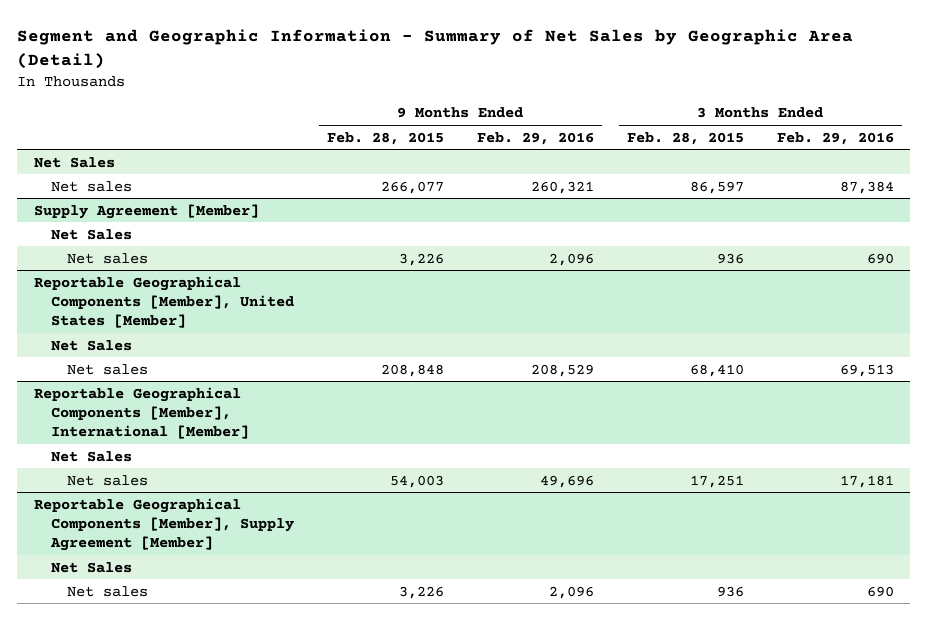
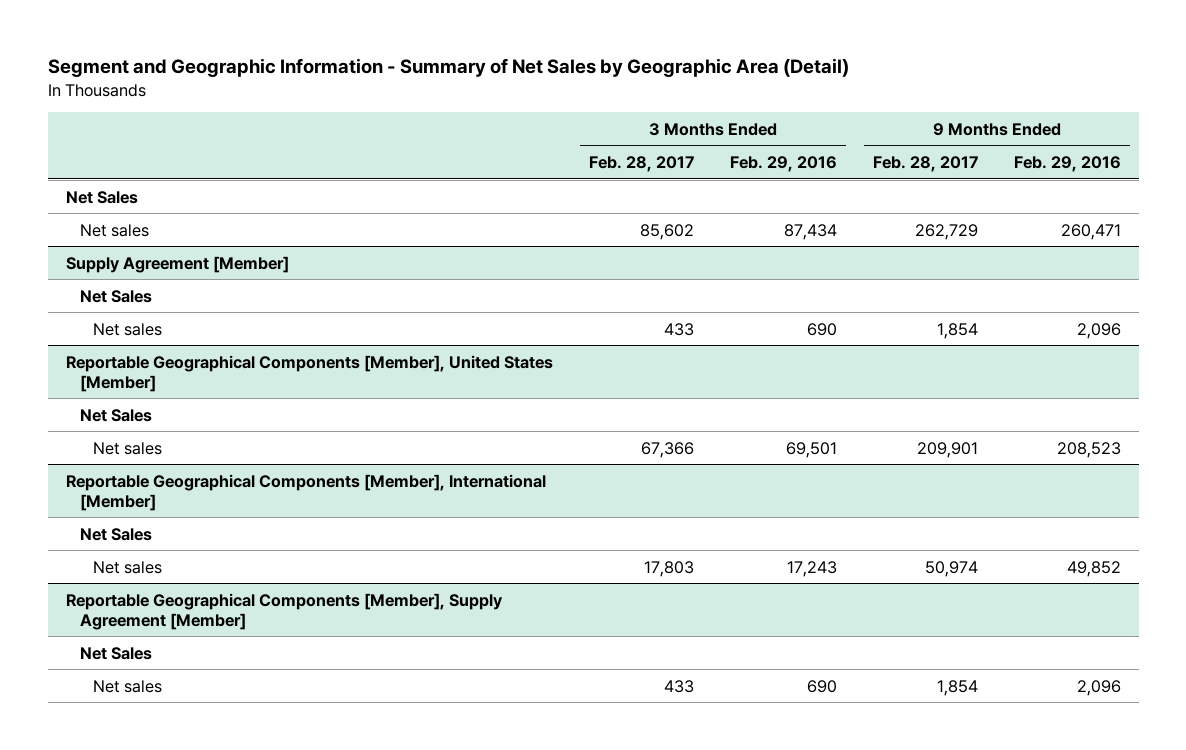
- | 9 Months Ended Feb. 28, 2015 | 9 Months Ended Feb. 29, 2016 | 3 Months Ended Feb. 28, 2015 | 3 Months Ended Feb. 29, 2016
+ | 3 Months Ended Feb. 28, 2017 | 3 Months Ended Feb. 29, 2016 | 9 Months Ended Feb. 28, 2017 | 9 Months Ended Feb. 29, 2016
- Net sales | 266,077 | 260,321 | 86,597 | 87,384
+ Net sales | 85,602 | 87,434 | 262,729 | 260,471
@ Reportable Geographical Components [Member], United States [Member]
- Net sales | 208,848 | 208,529 | 68,410 | 69,513
+ Net sales | 67,366 | 69,501 | 209,901 | 208,523
@ Reportable Geographical Components [Member], International [Member]
- Net sales | 54,003 | 49,696 | 17,251 | 17,181
+ Net sales | 17,803 | 17,243 | 50,974 | 49,852

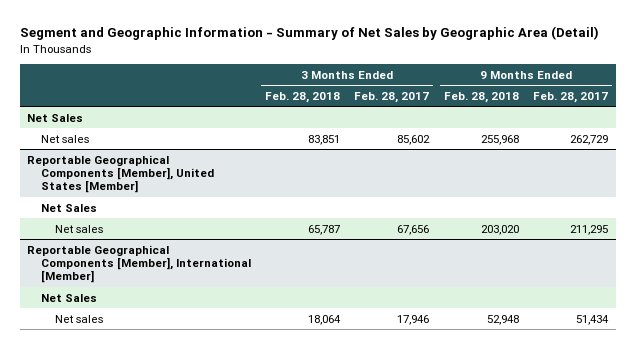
- | 3 Months Ended Feb. 28, 2017 | 3 Months Ended Feb. 29, 2016 | 9 Months Ended Feb. 28, 2017 | 9 Months Ended Feb. 29, 2016
+ | 3 Months Ended Feb. 28, 2018 | 3 Months Ended Feb. 28, 2017 | 9 Months Ended Feb. 28, 2018 | 9 Months Ended Feb. 28, 2017
- Supply Agreement [Member]
- Net Sales
- Net sales | 433 | 690 | 1,854 | 2,096
@ Reportable Geographical Components [Member], United States [Member]
- Net sales | 67,366 | 69,501 | 209,901 | 208,523
+ Net sales | 65,787 | 67,656 | 203,020 | 211,295
@ Reportable Geographical Components [Member], International [Member]
- Net sales | 17,803 | 17,243 | 50,974 | 49,852
- Reportable Geographical Components [Member], Supply Agreement [Member]
- Net Sales
- Net sales | 433 | 690 | 1,854 | 2,096
@ Reportable Geographical Components [Member], International [Member]
+ Net sales | 18,064 | 17,946 | 52,948 | 51,434

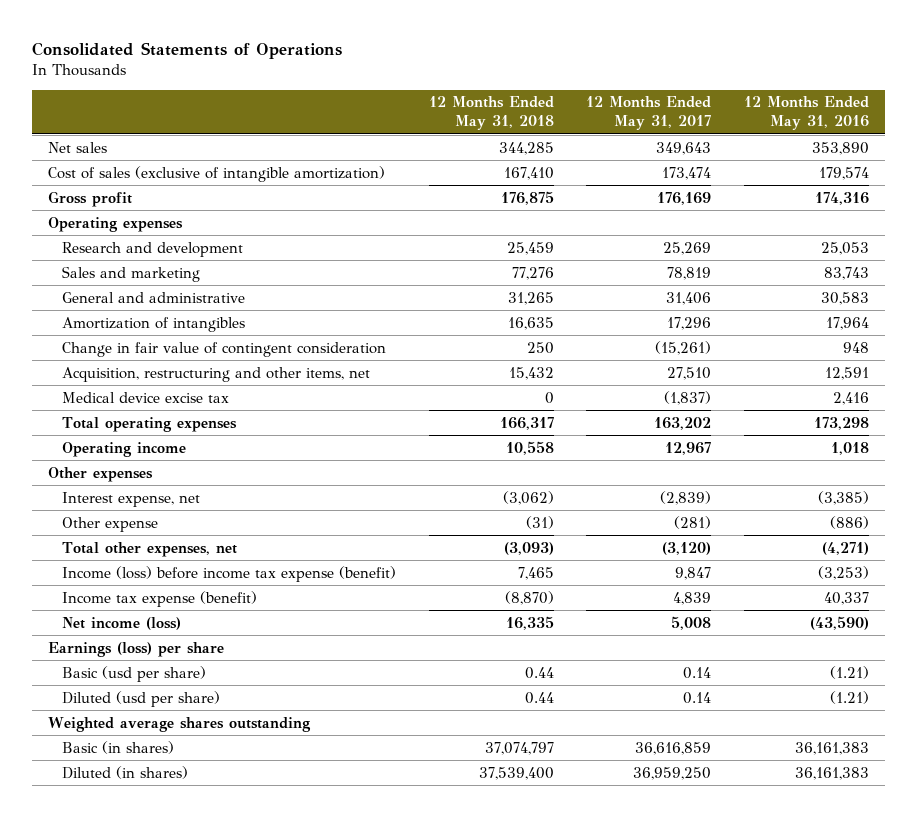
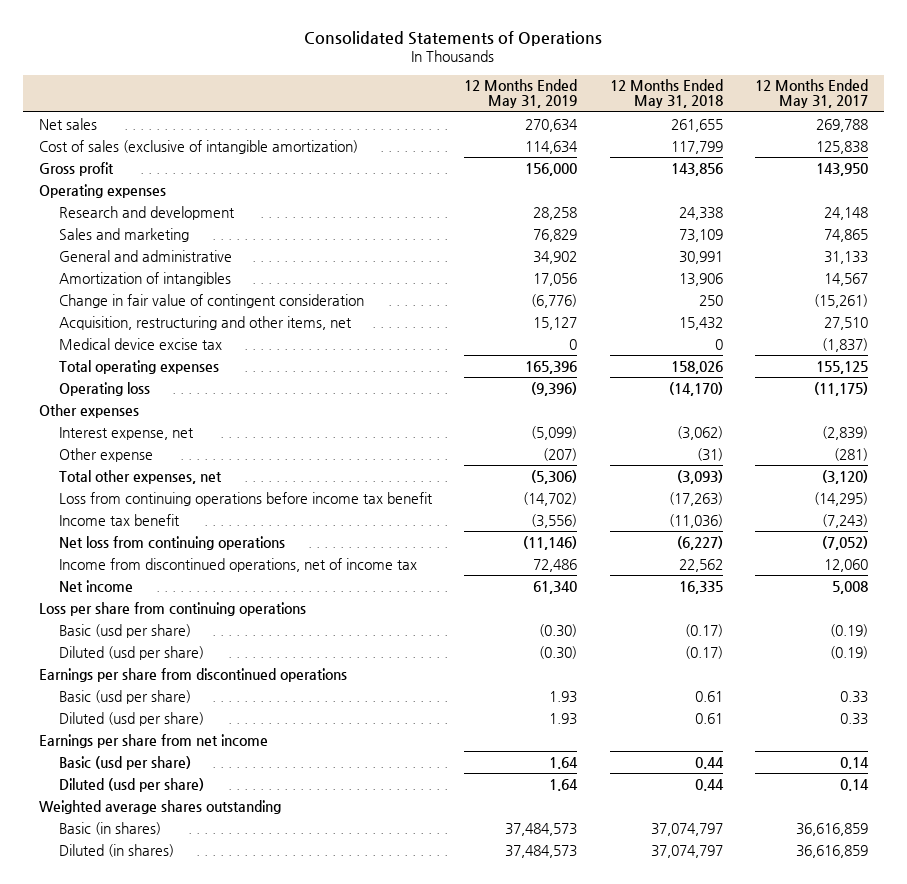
- | 12 Months Ended May 31, 2018 | 12 Months Ended May 31, 2017 | 12 Months Ended May 31, 2016
+ | 12 Months Ended May 31, 2019 | 12 Months Ended May 31, 2018 | 12 Months Ended May 31, 2017
- Net sales | 344,285 | 349,643 | 353,890
- Cost of sales (exclusive of intangible amortization) | 167,410 | 173,474 | 179,574
- Gross profit | 176,875 | 176,169 | 174,316
+ Net sales | 270,634 | 261,655 | 269,788
+ Cost of sales (exclusive of intangible amortization) | 114,634 | 117,799 | 125,838
+ Gross profit | 156,000 | 143,856 | 143,950
- Research and development | 25,459 | 25,269 | 25,053
- Sales and marketing | 77,276 | 78,819 | 83,743
- General and administrative | 31,265 | 31,406 | 30,583
- Amortization of intangibles | 16,635 | 17,296 | 17,964
+ Research and development | 28,258 | 24,338 | 24,148
+ Sales and marketing | 76,829 | 73,109 | 74,865
+ General and administrative | 34,902 | 30,991 | 31,133
+ Amortization of intangibles | 17,056 | 13,906 | 14,567
- Total operating expenses | 166,317 | 163,202 | 173,298
- Operating income | 10,558 | 12,967 | 1,018
+ Total operating expenses | 165,396 | 158,026 | 155,125
+ Operating loss | (9,396) | (14,170) | (11,175)
- Income (loss) before income tax expense (benefit) | 7,465 | 9,847 | (3,253)
- Income tax expense (benefit) | (8,870) | 4,839 | 40,337
- Net income (loss) | 16,335 | 5,008 | (43,590)
- Earnings (loss) per share
+ Loss from continuing operations before income tax benefit | (14,702) | (17,263) | (14,295)
+ Income tax benefit | (3,556) | (11,036) | (7,243)
+ Net loss from continuing operations | (11,146) | (6,227) | (7,052)
+ Income from discontinued operations, net of income tax | 72,486 | 22,562 | 12,060
+ Net income | 61,340 | 16,335 | 5,008
+ Loss per share from continuing operations
+ Basic (usd per share) | (0.30) | (0.17) | (0.19)
+ Diluted (usd per share) | (0.30) | (0.17) | (0.19)
+ Earnings per share from discontinued operations
+ Basic (usd per share) | 1.93 | 0.61 | 0.33
+ Diluted (usd per share) | 1.93 | 0.61 | 0.33
+ Earnings per share from net income
- Diluted (in shares) | 37,539,400 | 36,959,250 | 36,161,383
+ Diluted (in shares) | 37,484,573 | 37,074,797 | 36,616,859

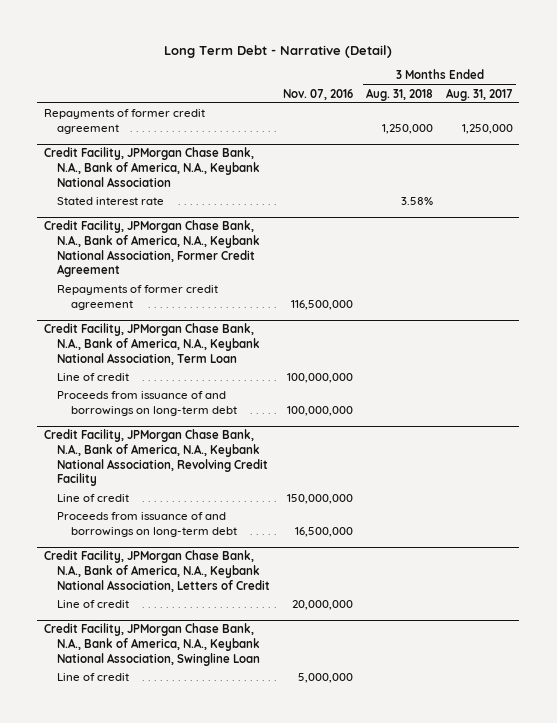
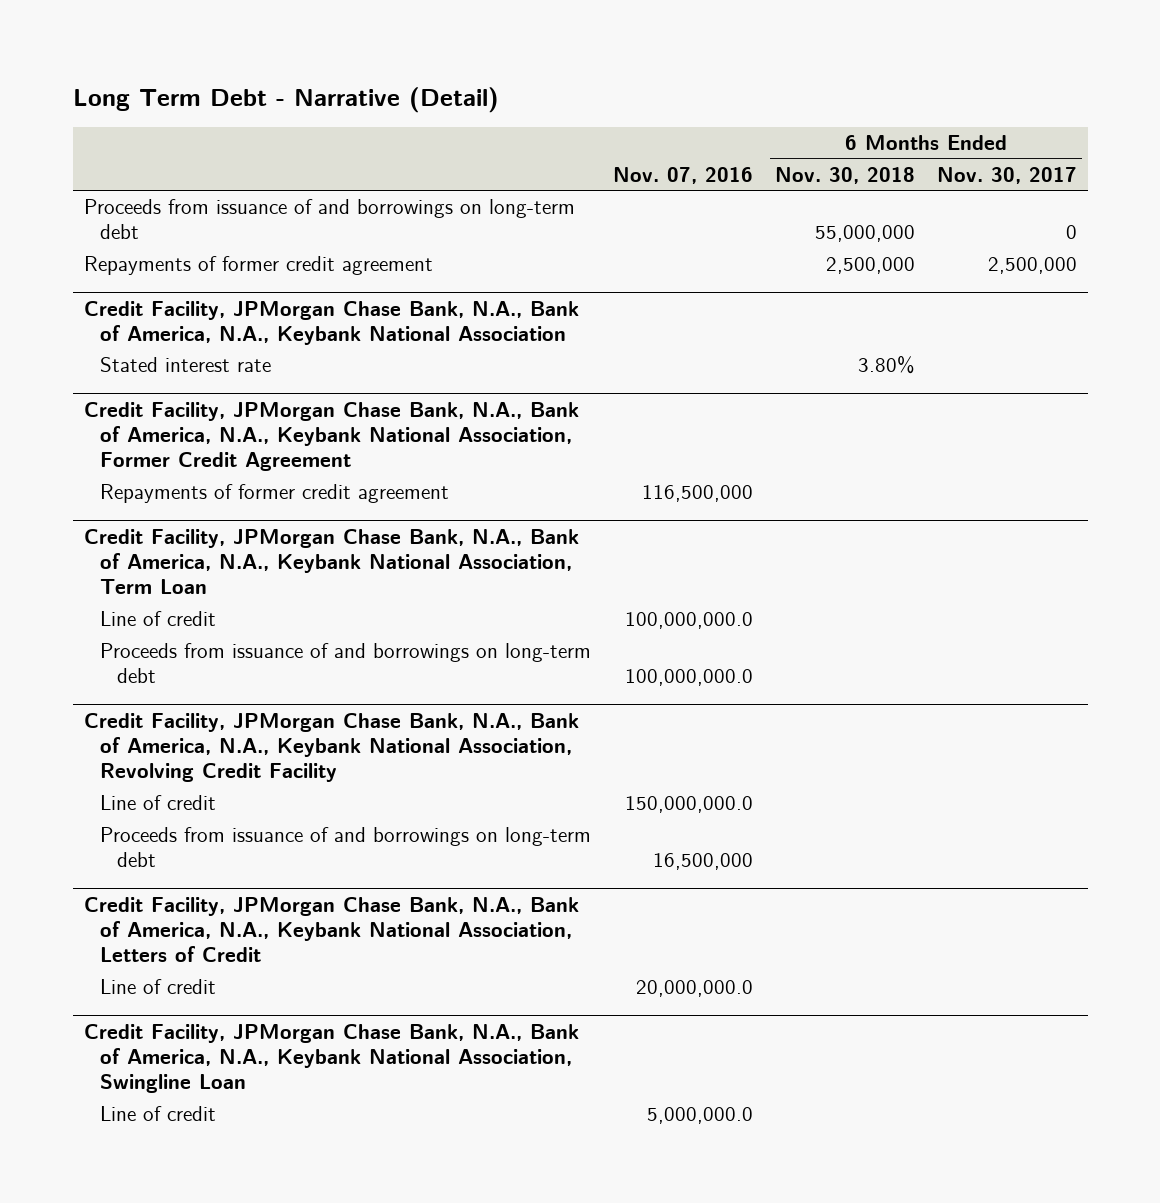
- | Nov. 07, 2016 | 3 Months Ended Aug. 31, 2018 | 3 Months Ended Aug. 31, 2017
+ | Nov. 07, 2016 | 6 Months Ended Nov. 30, 2018 | 6 Months Ended Nov. 30, 2017
+ Proceeds from issuance of and borrowings on long-term debt | | 55,000,000 | 0
@ Credit Facility, JPMorgan Chase Bank, N.A., Bank of America, N.A., Keybank National Association, Term Loan
- Line of credit | 100,000,000 | |
- Proceeds from issuance of and borrowings on long-term debt | 100,000,000 | |
+ Line of credit | 100,000,000.0 | |
+ Proceeds from issuance of and borrowings on long-term debt | 100,000,000.0 | |
@ Credit Facility, JPMorgan Chase Bank, N.A., Bank of America, N.A., Keybank National Association, Revolving Credit Facility
- Line of credit | 150,000,000 | |
+ Line of credit | 150,000,000.0 | |
@ Credit Facility, JPMorgan Chase Bank, N.A., Bank of America, N.A., Keybank National Association, Letters of Credit
- Line of credit | 20,000,000 | |
+ Line of credit | 20,000,000.0 | |
@ Credit Facility, JPMorgan Chase Bank, N.A., Bank of America, N.A., Keybank National Association, Swingline Loan
- Line of credit | 5,000,000 | |
+ Line of credit | 5,000,000.0 | |

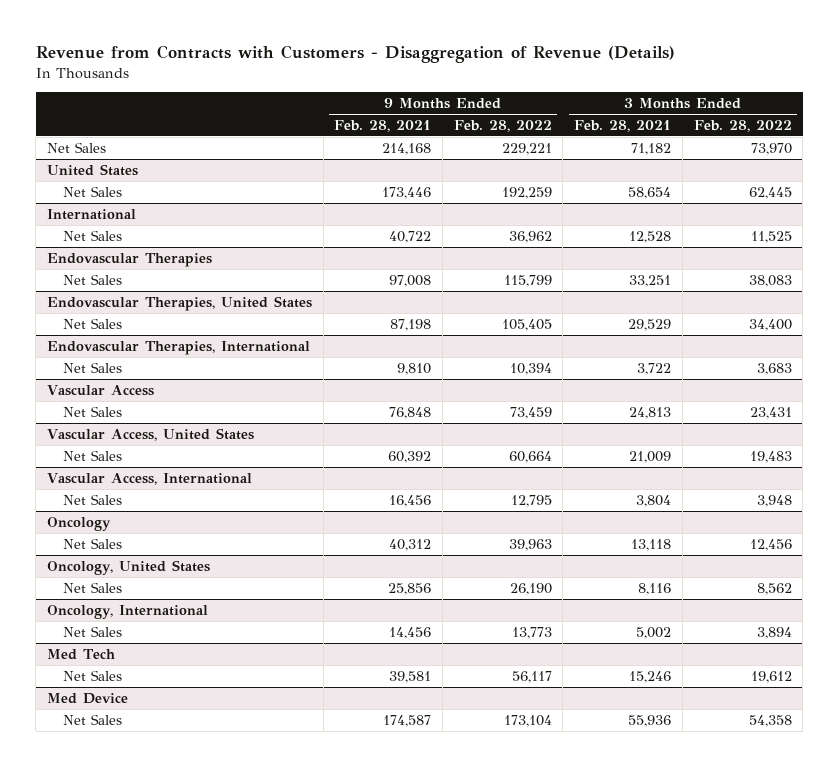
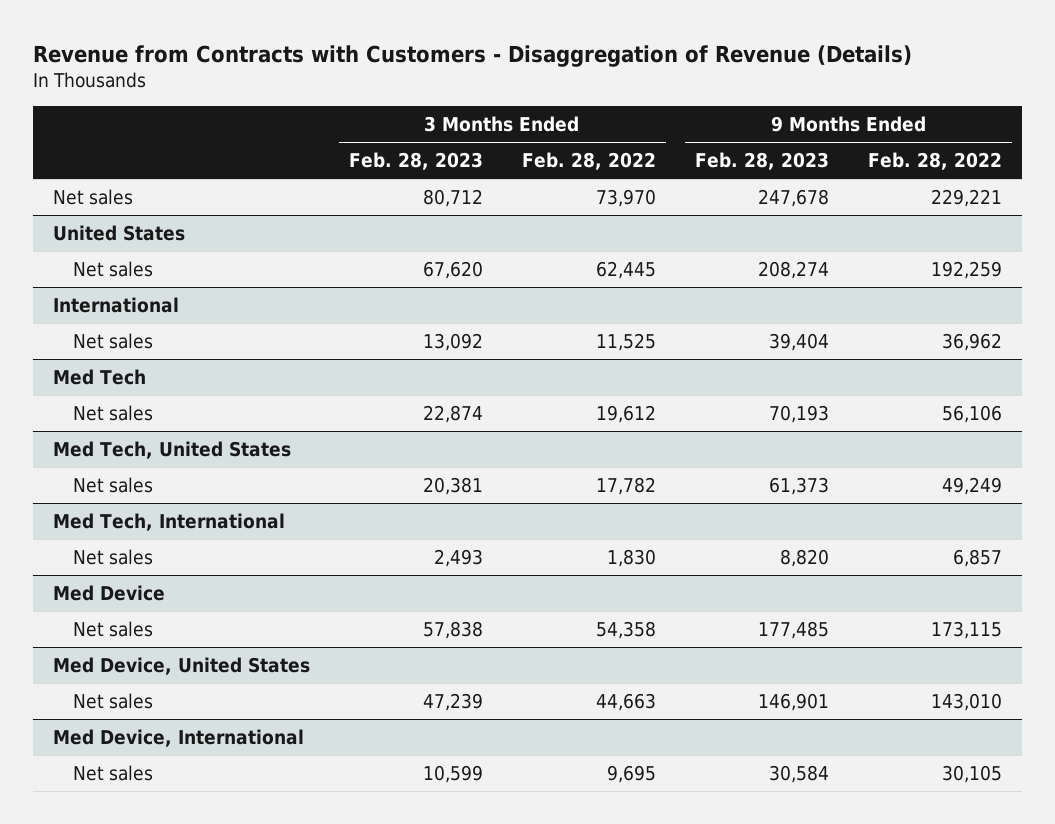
- | 9 Months Ended Feb. 28, 2021 | 9 Months Ended Feb. 28, 2022 | 3 Months Ended Feb. 28, 2021 | 3 Months Ended Feb. 28, 2022
+ | 3 Months Ended Feb. 28, 2023 | 3 Months Ended Feb. 28, 2022 | 9 Months Ended Feb. 28, 2023 | 9 Months Ended Feb. 28, 2022
- Net Sales | 214,168 | 229,221 | 71,182 | 73,970
+ Net sales | 80,712 | 73,970 | 247,678 | 229,221
@ United States
- Net Sales | 173,446 | 192,259 | 58,654 | 62,445
+ Net sales | 67,620 | 62,445 | 208,274 | 192,259
@ International
- Net Sales | 40,722 | 36,962 | 12,528 | 11,525
- Endovascular Therapies
- Net Sales | 97,008 | 115,799 | 33,251 | 38,083
- Endovascular Therapies, United States
- Net Sales | 87,198 | 105,405 | 29,529 | 34,400
- Endovascular Therapies, International
- Net Sales | 9,810 | 10,394 | 3,722 | 3,683
- Vascular Access
- Net Sales | 76,848 | 73,459 | 24,813 | 23,431
- Vascular Access, United States
- Net Sales | 60,392 | 60,664 | 21,009 | 19,483
- Vascular Access, International
- Net Sales | 16,456 | 12,795 | 3,804 | 3,948
- Oncology
- Net Sales | 40,312 | 39,963 | 13,118 | 12,456
- Oncology, United States
- Net Sales | 25,856 | 26,190 | 8,116 | 8,562
- Oncology, International
- Net Sales | 14,456 | 13,773 | 5,002 | 3,894
@ International
+ Net sales | 13,092 | 11,525 | 39,404 | 36,962
@ Med Tech
- Net Sales | 39,581 | 56,117 | 15,246 | 19,612
+ Net sales | 22,874 | 19,612 | 70,193 | 56,106
+ Med Tech, United States
+ Net sales | 20,381 | 17,782 | 61,373 | 49,249
+ Med Tech, International
+ Net sales | 2,493 | 1,830 | 8,820 | 6,857
@ Med Device
- Net Sales | 174,587 | 173,104 | 55,936 | 54,358
+ Net sales | 57,838 | 54,358 | 177,485 | 173,115
+ Med Device, United States
+ Net sales | 47,239 | 44,663 | 146,901 | 143,010
+ Med Device, International
+ Net sales | 10,599 | 9,695 | 30,584 | 30,105

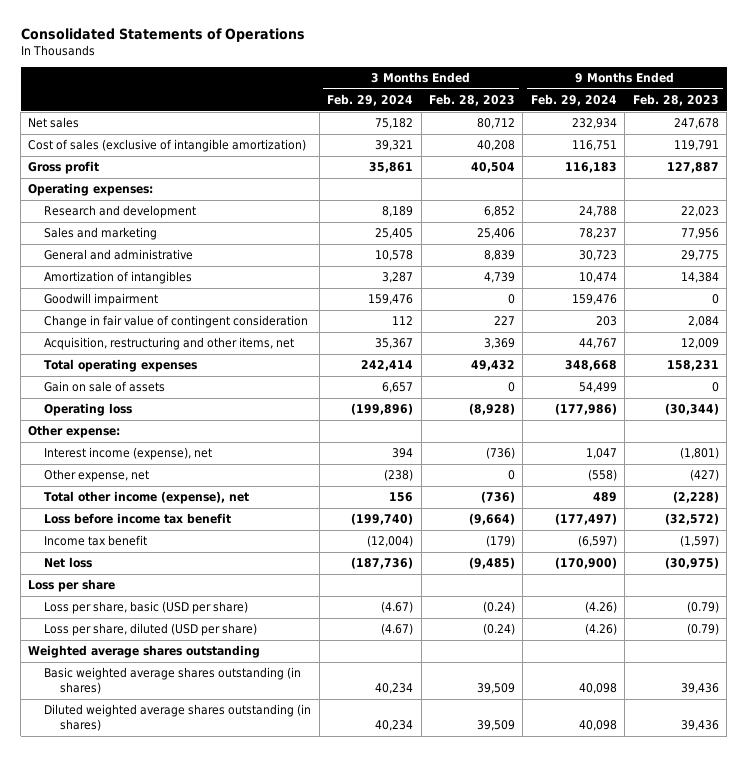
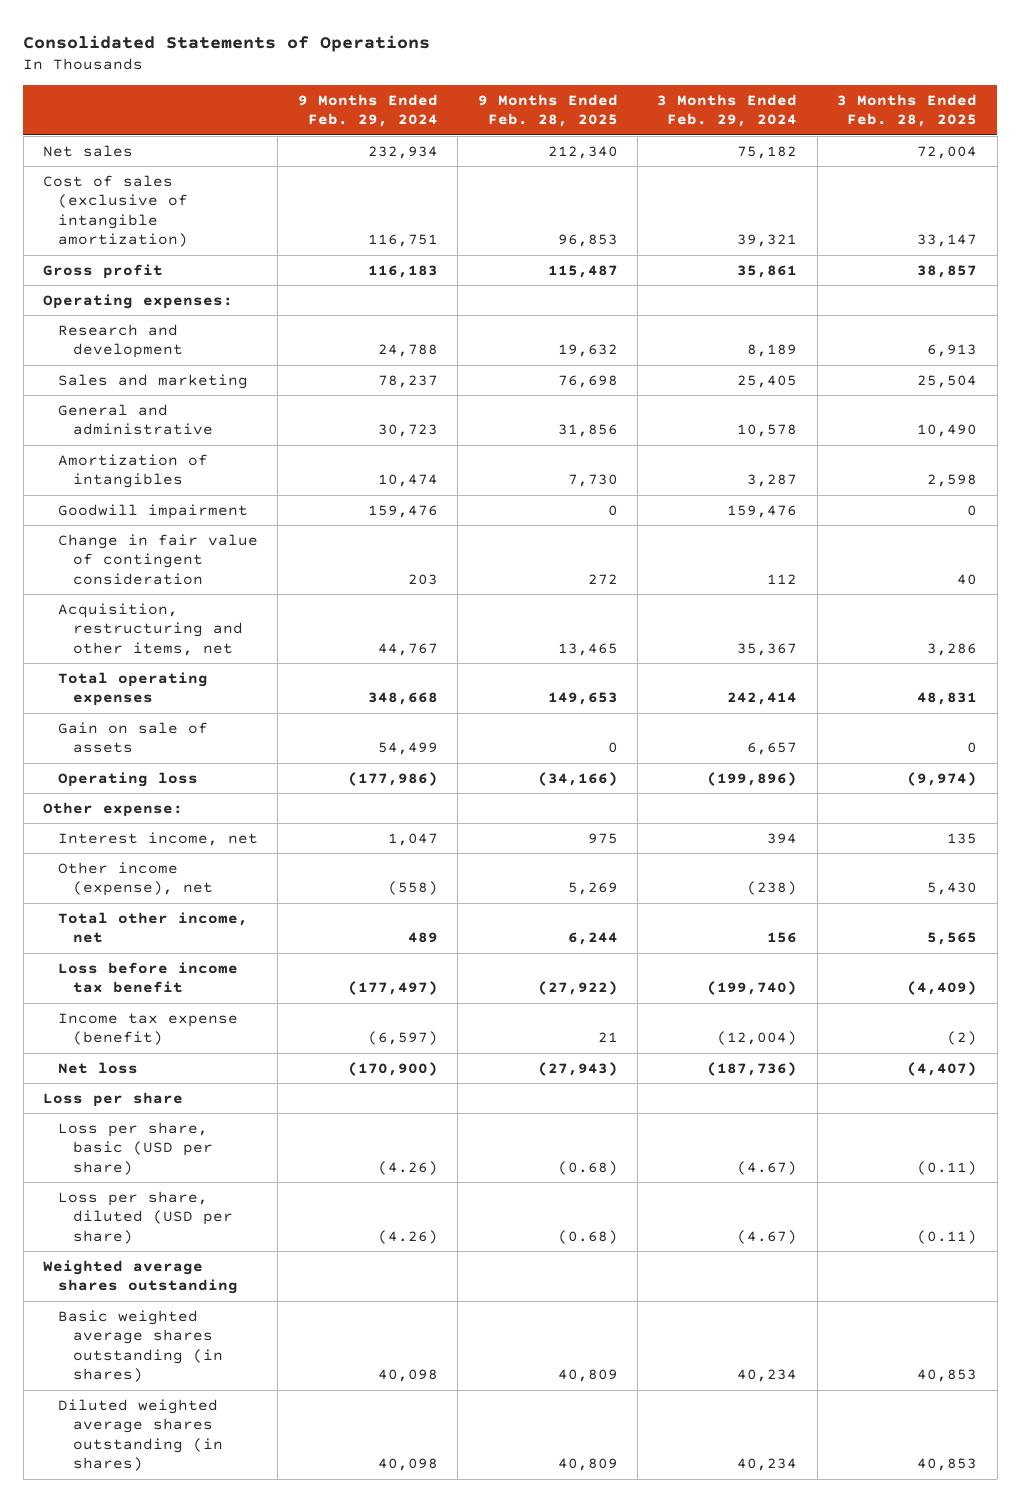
- | 3 Months Ended Feb. 29, 2024 | 3 Months Ended Feb. 28, 2023 | 9 Months Ended Feb. 29, 2024 | 9 Months Ended Feb. 28, 2023
+ | 9 Months Ended Feb. 29, 2024 | 9 Months Ended Feb. 28, 2025 | 3 Months Ended Feb. 29, 2024 | 3 Months Ended Feb. 28, 2025
- Interest income (expense), net | 394 | (736) | 1,047 | (1,801)
- Other expense, net | (238) | 0 | (558) | (427)
- Total other income (expense), net | 156 | (736) | 489 | (2,228)
+ Interest income, net | 1,047 | 975 | 394 | 135
+ Other income (expense), net | (558) | 5,269 | (238) | 5,430
+ Total other income, net | 489 | 6,244 | 156 | 5,565
- Income tax benefit | (12,004) | (179) | (6,597) | (1,597)
+ Income tax expense (benefit) | (6,597) | 21 | (12,004) | (2)

